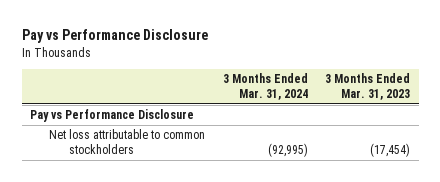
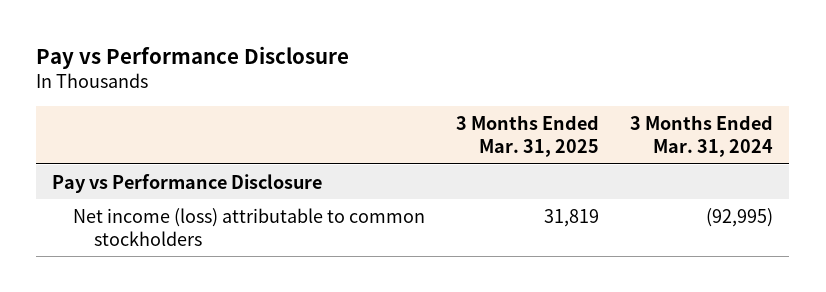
- | 3 Months Ended Mar. 31, 2024 | 3 Months Ended Mar. 31, 2023
+ | 3 Months Ended Mar. 31, 2025 | 3 Months Ended Mar. 31, 2024
- Net loss attributable to common stockholders | (92,995) | (17,454)
+ Net income (loss) attributable to common stockholders | 31,819 | (92,995)

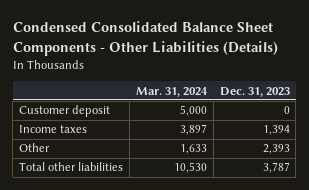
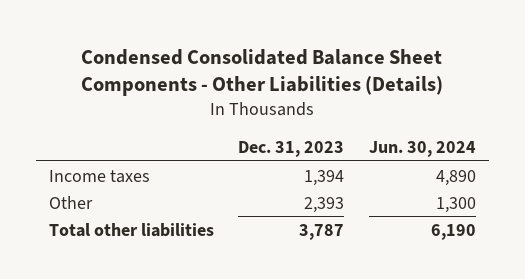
- | Mar. 31, 2024 | Dec. 31, 2023
+ | Dec. 31, 2023 | Jun. 30, 2024
- Customer deposit | 5,000 | 0

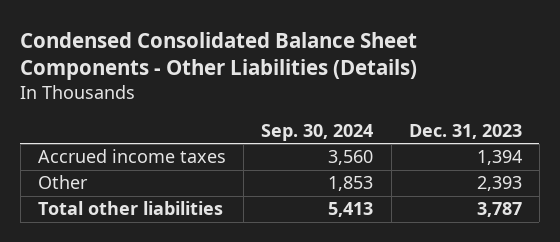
- | Dec. 31, 2023 | Jun. 30, 2024
+ | Sep. 30, 2024 | Dec. 31, 2023
- Income taxes | 1,394 | 4,890
+ Accrued income taxes | 3,560 | 1,394

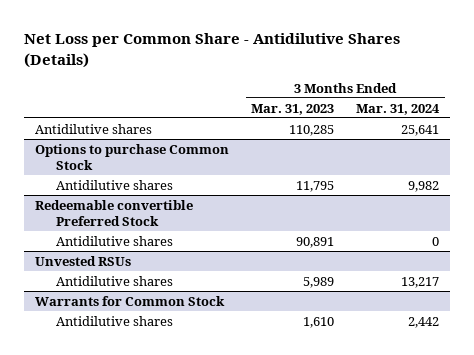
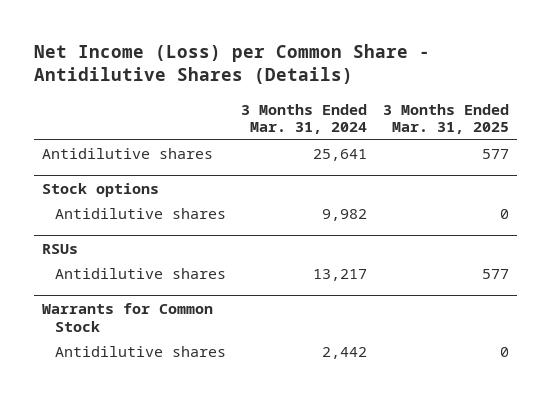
- Net Loss per Common Share - Antidilutive Shares (Details)
+ Net Income (Loss) per Common Share - Antidilutive Shares (Details)
- | 3 Months Ended Mar. 31, 2023 | 3 Months Ended Mar. 31, 2024
+ | 3 Months Ended Mar. 31, 2024 | 3 Months Ended Mar. 31, 2025
- Options to purchase Common Stock
+ Stock options
- Redeemable convertible Preferred Stock
- Antidilutive shares | 90,891 | 0
- Unvested RSUs
+ RSUs

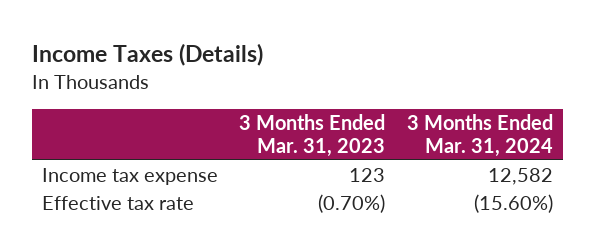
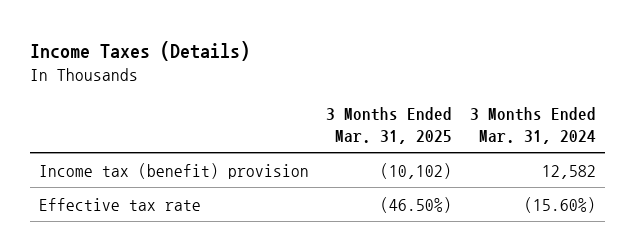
- | 3 Months Ended Mar. 31, 2023 | 3 Months Ended Mar. 31, 2024
+ | 3 Months Ended Mar. 31, 2025 | 3 Months Ended Mar. 31, 2024
- Income tax expense | 123 | 12,582
+ Income tax (benefit) provision | (10,102) | 12,582

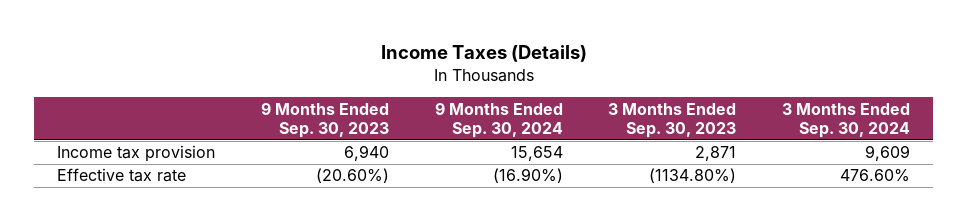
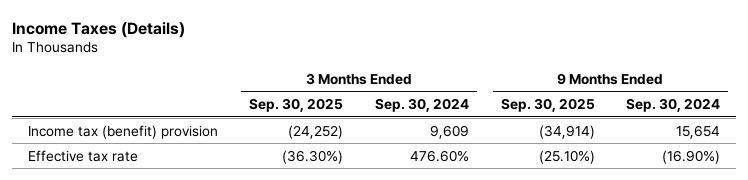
- | 9 Months Ended Sep. 30, 2023 | 9 Months Ended Sep. 30, 2024 | 3 Months Ended Sep. 30, 2023 | 3 Months Ended Sep. 30, 2024
+ | 3 Months Ended Sep. 30, 2025 | 3 Months Ended Sep. 30, 2024 | 9 Months Ended Sep. 30, 2025 | 9 Months Ended Sep. 30, 2024
- Income tax provision | 6,940 | 15,654 | 2,871 | 9,609
+ Income tax (benefit) provision | (24,252) | 9,609 | (34,914) | 15,654

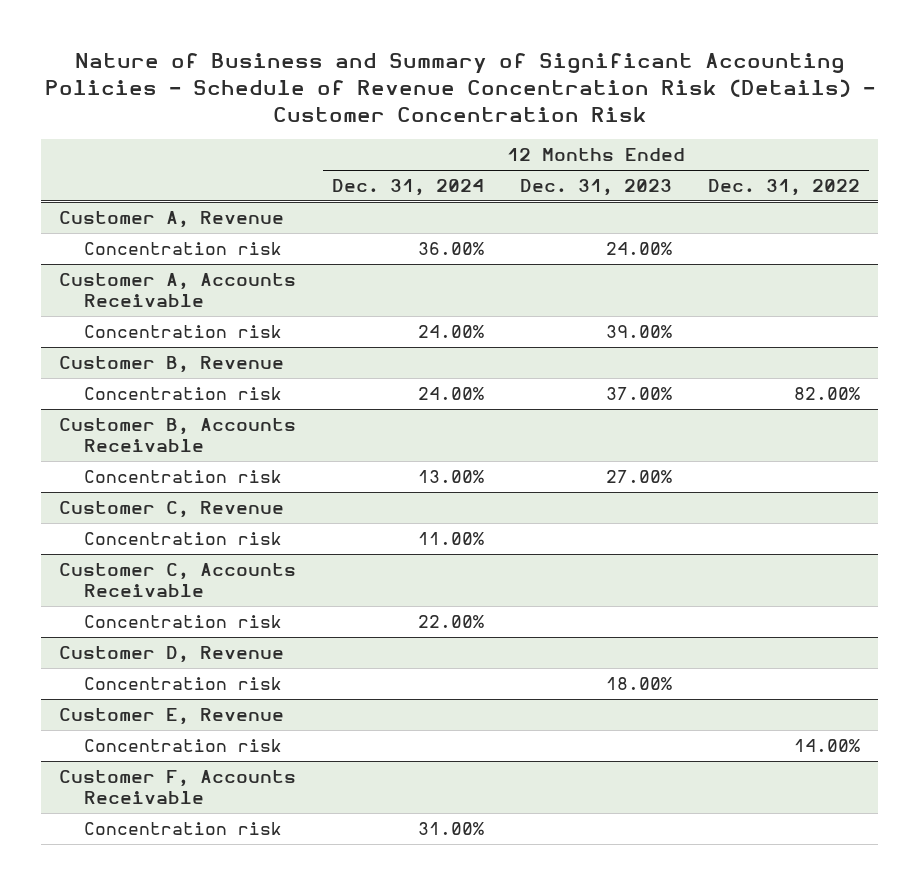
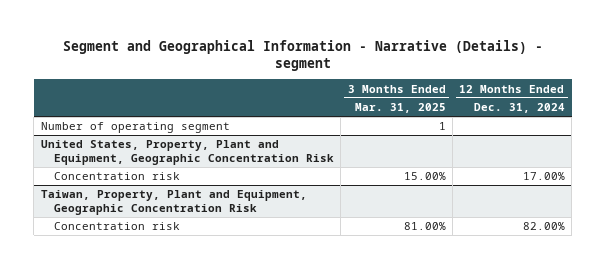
- Nature of Business and Summary of Significant Accounting Policies - Schedule of Revenue Concentration Risk (Details) - Customer Concentration Risk
+ Segment and Geographical Information - Narrative (Details) - segment
- | 12 Months Ended Dec. 31, 2024 | 12 Months Ended Dec. 31, 2023 | 12 Months Ended Dec. 31, 2022
+ | 3 Months Ended Mar. 31, 2025 | 12 Months Ended Dec. 31, 2024
- Customer A, Revenue
- Concentration risk | 36.00% | 24.00% |
- Customer A, Accounts Receivable
- Concentration risk | 24.00% | 39.00% |
- Customer B, Revenue
- Concentration risk | 24.00% | 37.00% | 82.00%
- Customer B, Accounts Receivable
- Concentration risk | 13.00% | 27.00% |
- Customer C, Revenue
- Concentration risk | 11.00% | |
- Customer C, Accounts Receivable
- Concentration risk | 22.00% | |
- Customer D, Revenue
- Concentration risk | | 18.00% |
- Customer E, Revenue
- Concentration risk | | | 14.00%
- Customer F, Accounts Receivable
- Concentration risk | 31.00% | |
+ Number of operating segment | 1 |
+ United States, Property, Plant and Equipment, Geographic Concentration Risk
+ Concentration risk | 15.00% | 17.00%
+ Taiwan, Property, Plant and Equipment, Geographic Concentration Risk
+ Concentration risk | 81.00% | 82.00%

